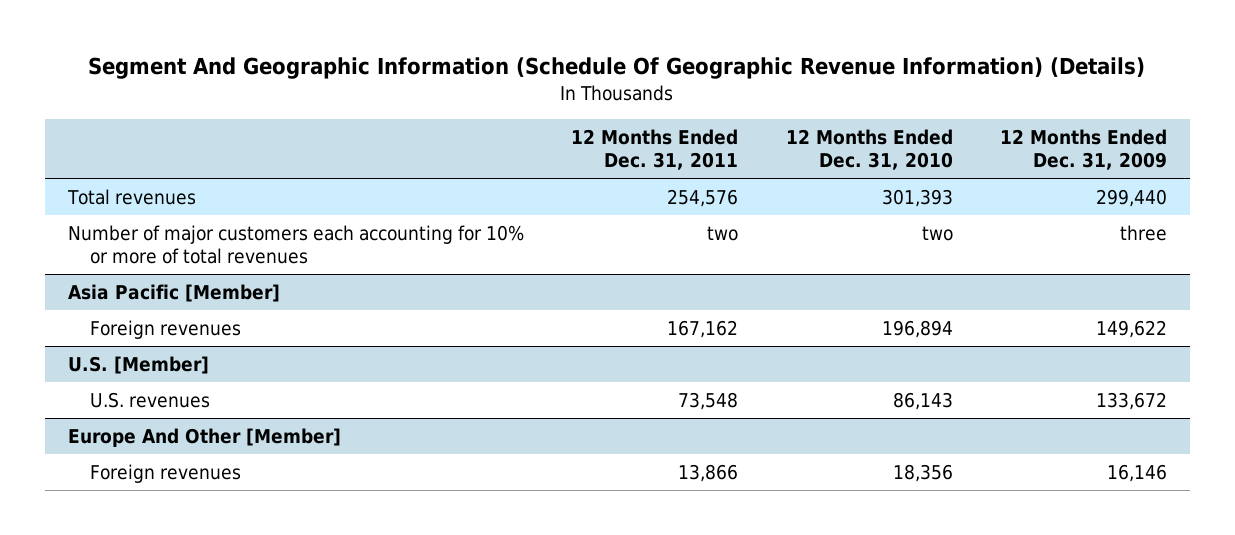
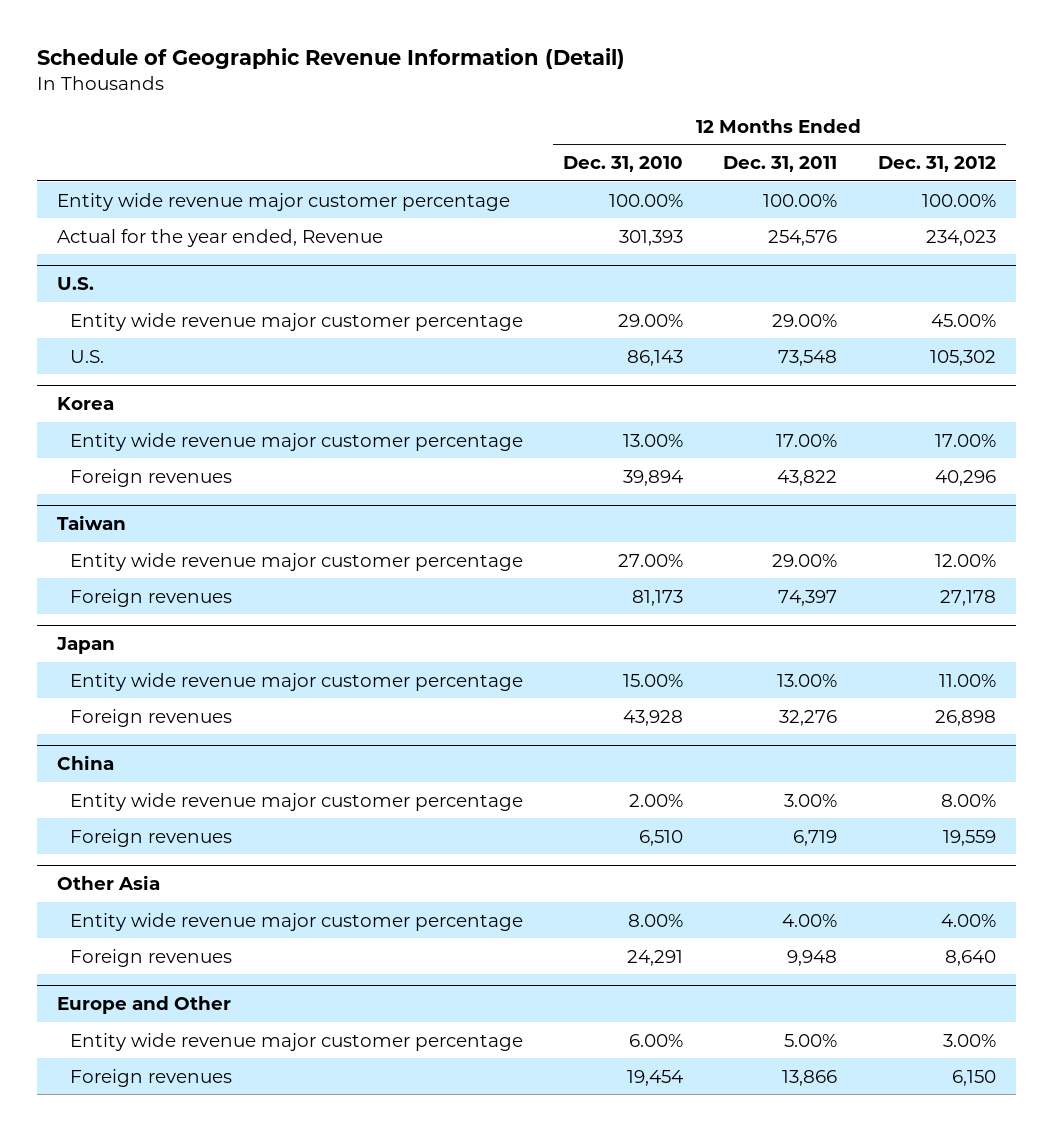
- Segment And Geographic Information (Schedule Of Geographic Revenue Information) (Details)
+ Schedule of Geographic Revenue Information (Detail)
- | 12 Months Ended Dec. 31, 2011 | 12 Months Ended Dec. 31, 2010 | 12 Months Ended Dec. 31, 2009
+ | 12 Months Ended Dec. 31, 2010 | 12 Months Ended Dec. 31, 2011 | 12 Months Ended Dec. 31, 2012
- Total revenues | 254,576 | 301,393 | 299,440
- Number of major customers each accounting for 10% or more of total revenues | two | two | three
- Asia Pacific [Member]
- Foreign revenues | 167,162 | 196,894 | 149,622
- U.S. [Member]
- U.S. revenues | 73,548 | 86,143 | 133,672
- Europe And Other [Member]
- Foreign revenues | 13,866 | 18,356 | 16,146
+ Entity wide revenue major customer percentage | 100.00% | 100.00% | 100.00%
+ Actual for the year ended, Revenue | 301,393 | 254,576 | 234,023
+ U.S.
+ Entity wide revenue major customer percentage | 29.00% | 29.00% | 45.00%
+ U.S. | 86,143 | 73,548 | 105,302
+ Korea
+ Entity wide revenue major customer percentage | 13.00% | 17.00% | 17.00%
+ Foreign revenues | 39,894 | 43,822 | 40,296
+ Taiwan
+ Entity wide revenue major customer percentage | 27.00% | 29.00% | 12.00%
+ Foreign revenues | 81,173 | 74,397 | 27,178
+ Japan
+ Entity wide revenue major customer percentage | 15.00% | 13.00% | 11.00%
+ Foreign revenues | 43,928 | 32,276 | 26,898
+ China
+ Entity wide revenue major customer percentage | 2.00% | 3.00% | 8.00%
+ Foreign revenues | 6,510 | 6,719 | 19,559
+ Other Asia
+ Entity wide revenue major customer percentage | 8.00% | 4.00% | 4.00%
+ Foreign revenues | 24,291 | 9,948 | 8,640
+ Europe and Other
+ Entity wide revenue major customer percentage | 6.00% | 5.00% | 3.00%
+ Foreign revenues | 19,454 | 13,866 | 6,150

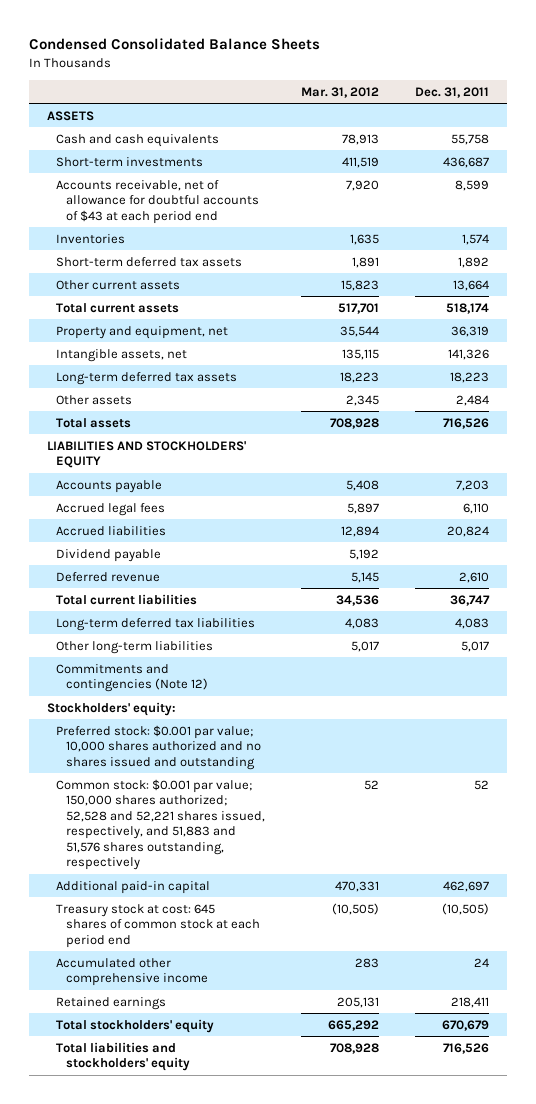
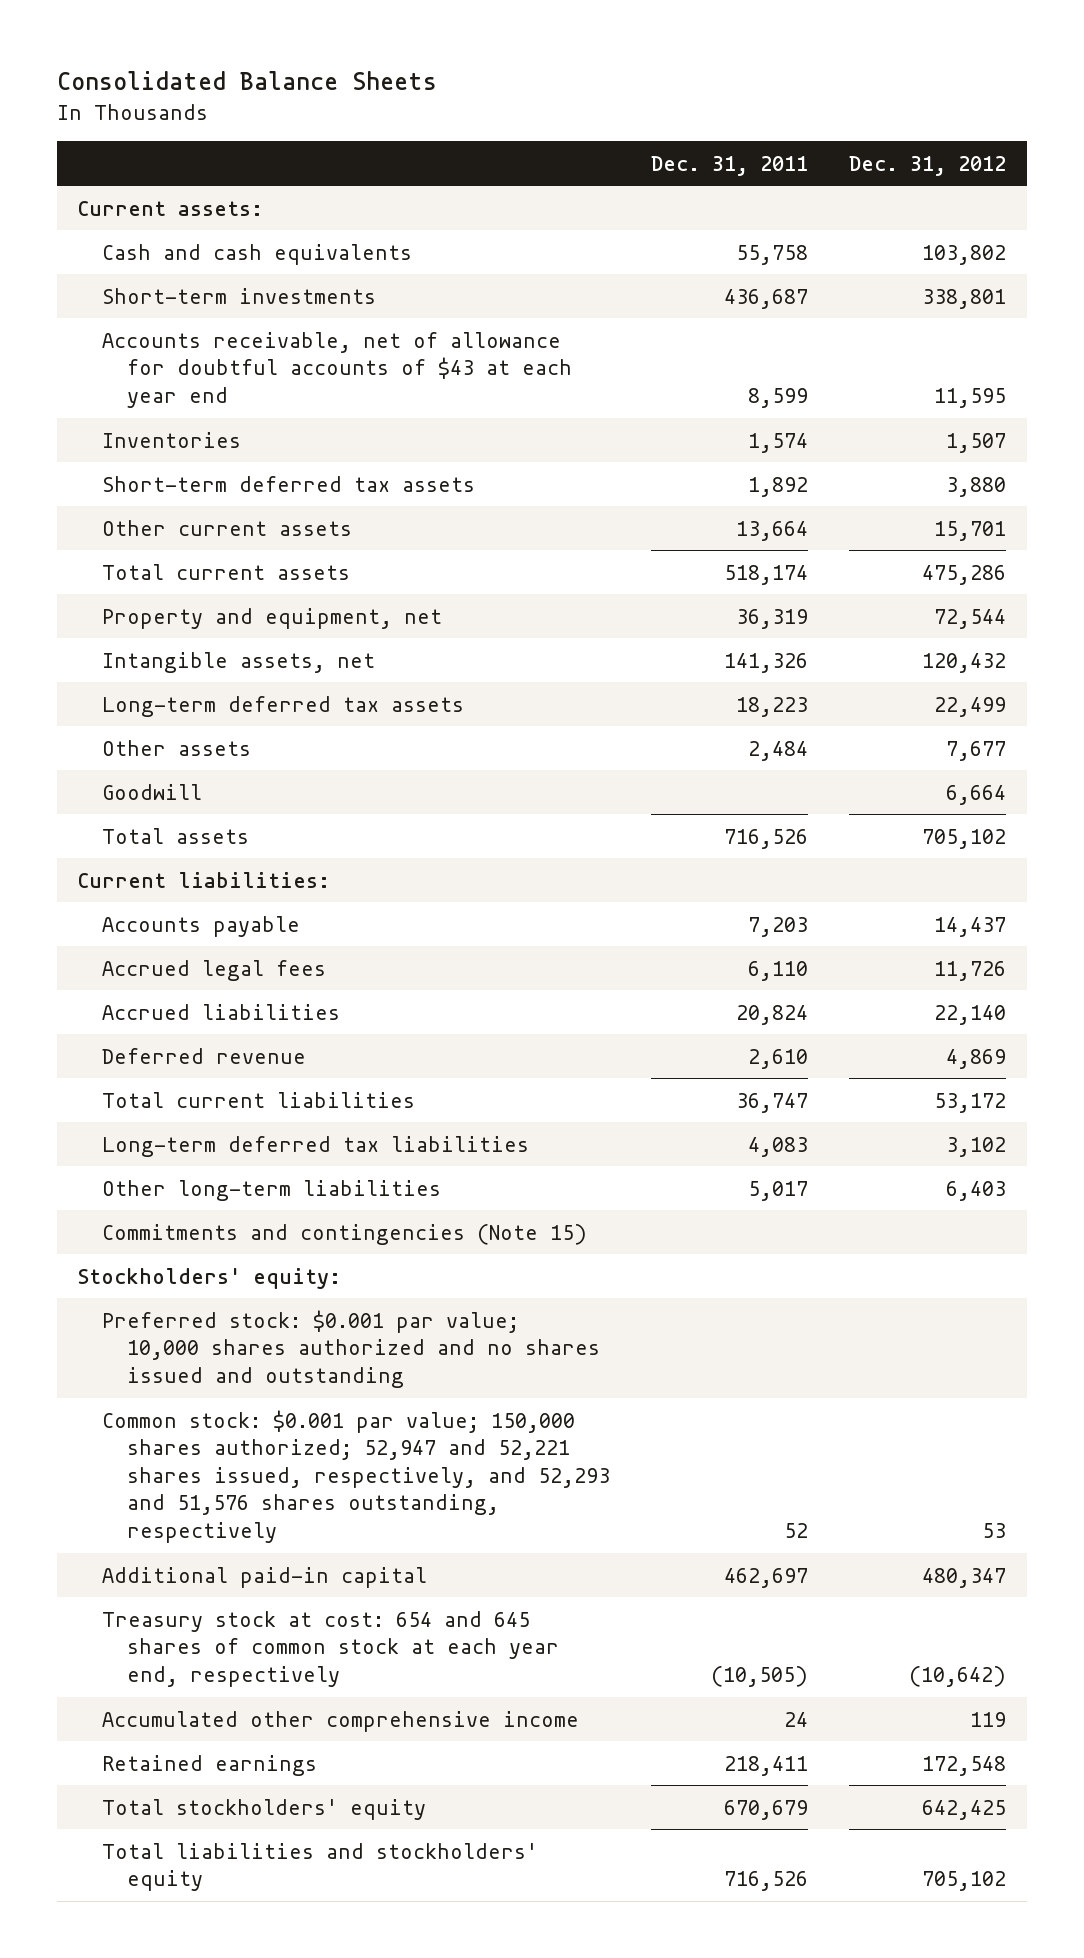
- Condensed Consolidated Balance Sheets
+ Consolidated Balance Sheets
- | Mar. 31, 2012 | Dec. 31, 2011
+ | Dec. 31, 2011 | Dec. 31, 2012
- ASSETS
+ Current assets:
- Accounts receivable, net of allowance for doubtful accounts of $43 at each period end | 7,920 | 8,599
+ Accounts receivable, net of allowance for doubtful accounts of $43 at each year end | 8,599 | 11,595
+ Goodwill | | 6,664
- LIABILITIES AND STOCKHOLDERS' EQUITY
+ Current liabilities:
- Dividend payable | 5,192 |
- Commitments and contingencies (Note 12)
+ Commitments and contingencies (Note 15)
- Common stock: $0.001 par value; 150,000 shares authorized; 52,528 and 52,221 shares issued, respectively, and 51,883 and 51,576 shares outstanding, respectively | 52 | 52
+ Common stock: $0.001 par value; 150,000 shares authorized; 52,947 and 52,221 shares issued, respectively, and 52,293 and 51,576 shares outstanding, respectively | 52 | 53
- Treasury stock at cost: 645 shares of common stock at each period end | (10,505) | (10,505)
+ Treasury stock at cost: 654 and 645 shares of common stock at each year end, respectively | (10,505) | (10,642)

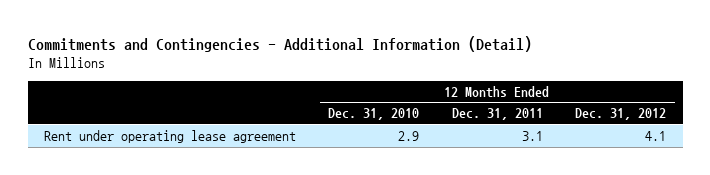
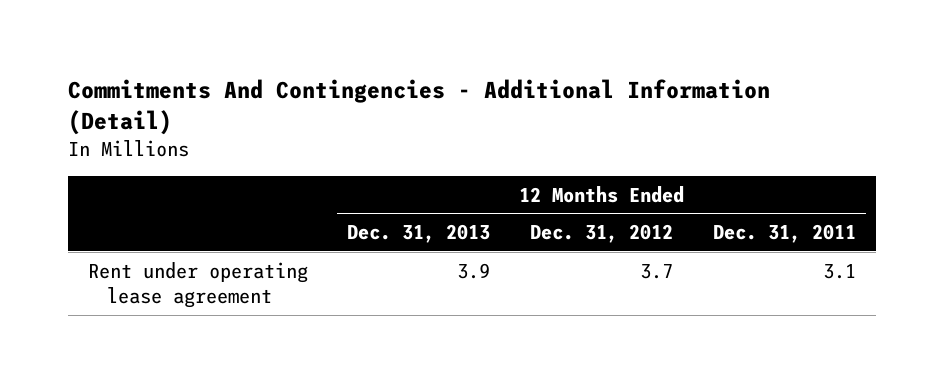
- Commitments and Contingencies - Additional Information (Detail)
+ Commitments And Contingencies - Additional Information (Detail)
- | 12 Months Ended Dec. 31, 2010 | 12 Months Ended Dec. 31, 2011 | 12 Months Ended Dec. 31, 2012
+ | 12 Months Ended Dec. 31, 2013 | 12 Months Ended Dec. 31, 2012 | 12 Months Ended Dec. 31, 2011
- Rent under operating lease agreement | 2.9 | 3.1 | 4.1
+ Rent under operating lease agreement | 3.9 | 3.7 | 3.1

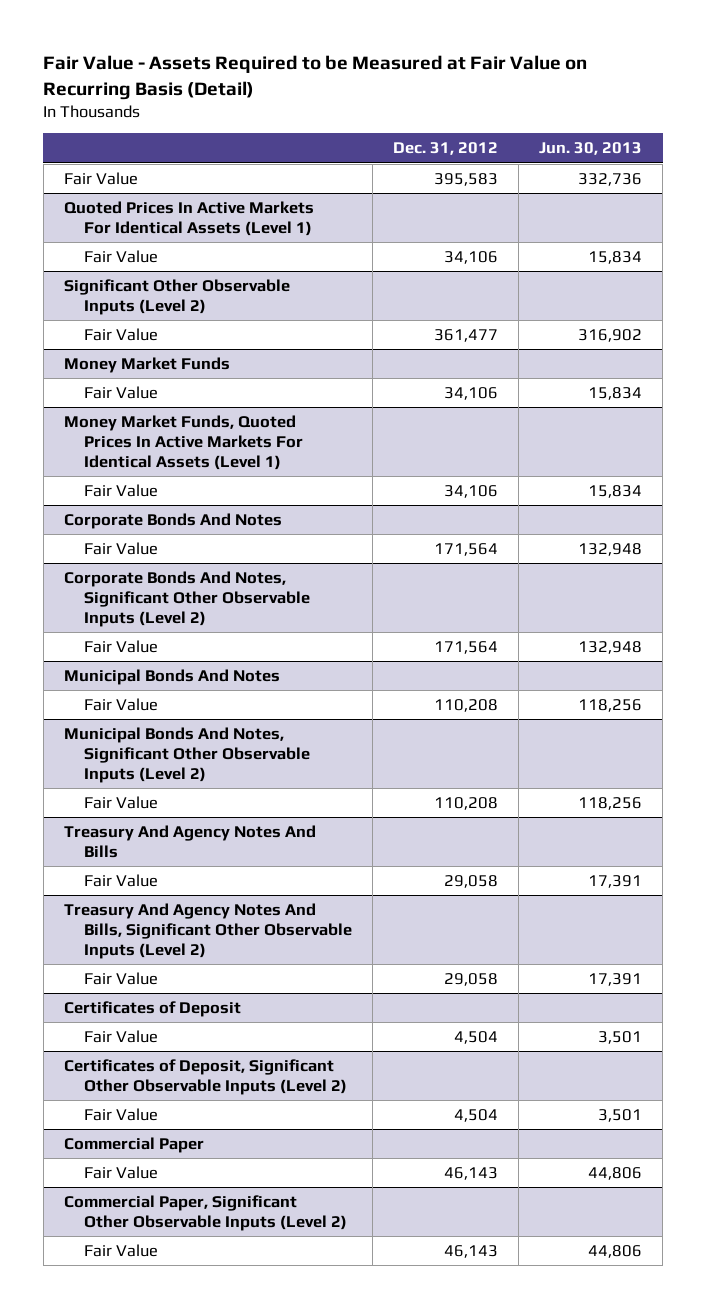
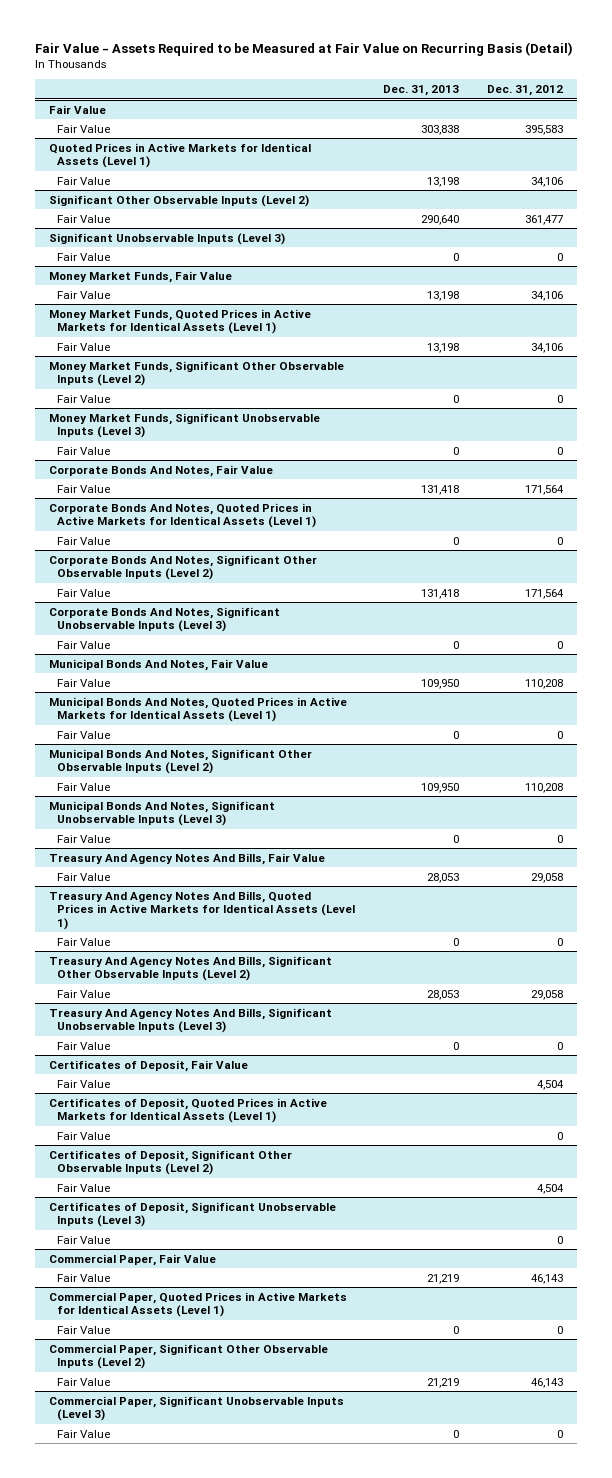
- | Dec. 31, 2012 | Jun. 30, 2013
+ | Dec. 31, 2013 | Dec. 31, 2012
+ Fair Value
- Quoted Prices In Active Markets For Identical Assets (Level 1)
+ Quoted Prices in Active Markets for Identical Assets (Level 1)
- Money Market Funds
+ Significant Unobservable Inputs (Level 3)
+ Fair Value | 0 | 0
+ Money Market Funds, Fair Value
- Money Market Funds, Quoted Prices In Active Markets For Identical Assets (Level 1)
+ Money Market Funds, Quoted Prices in Active Markets for Identical Assets (Level 1)
- Corporate Bonds And Notes
+ Money Market Funds, Significant Other Observable Inputs (Level 2)
+ Fair Value | 0 | 0
+ Money Market Funds, Significant Unobservable Inputs (Level 3)
+ Fair Value | 0 | 0
+ Corporate Bonds And Notes, Fair Value
+ Corporate Bonds And Notes, Quoted Prices in Active Markets for Identical Assets (Level 1)
+ Fair Value | 0 | 0
- Municipal Bonds And Notes
+ Corporate Bonds And Notes, Significant Unobservable Inputs (Level 3)
+ Fair Value | 0 | 0
+ Municipal Bonds And Notes, Fair Value
+ Municipal Bonds And Notes, Quoted Prices in Active Markets for Identical Assets (Level 1)
+ Fair Value | 0 | 0
- Treasury And Agency Notes And Bills
+ Municipal Bonds And Notes, Significant Unobservable Inputs (Level 3)
+ Fair Value | 0 | 0
+ Treasury And Agency Notes And Bills, Fair Value
+ Treasury And Agency Notes And Bills, Quoted Prices in Active Markets for Identical Assets (Level 1)
+ Fair Value | 0 | 0
- Certificates of Deposit
+ Treasury And Agency Notes And Bills, Significant Unobservable Inputs (Level 3)
+ Fair Value | 0 | 0
+ Certificates of Deposit, Fair Value
+ Certificates of Deposit, Quoted Prices in Active Markets for Identical Assets (Level 1)
+ Fair Value | | 0
- Commercial Paper
+ Certificates of Deposit, Significant Unobservable Inputs (Level 3)
+ Fair Value | | 0
+ Commercial Paper, Fair Value
+ Commercial Paper, Quoted Prices in Active Markets for Identical Assets (Level 1)
+ Fair Value | 0 | 0
+ Commercial Paper, Significant Unobservable Inputs (Level 3)
+ Fair Value | 0 | 0

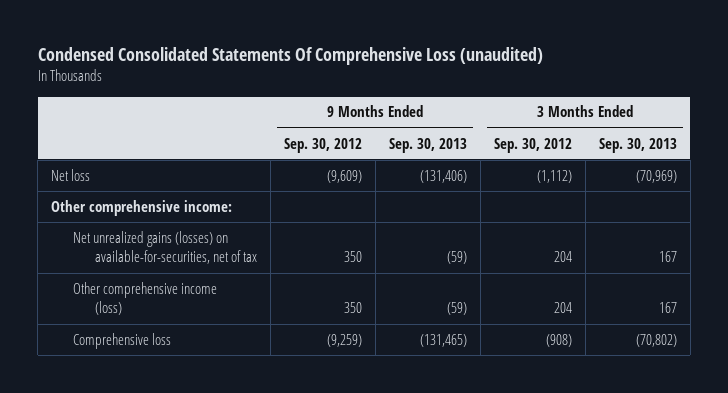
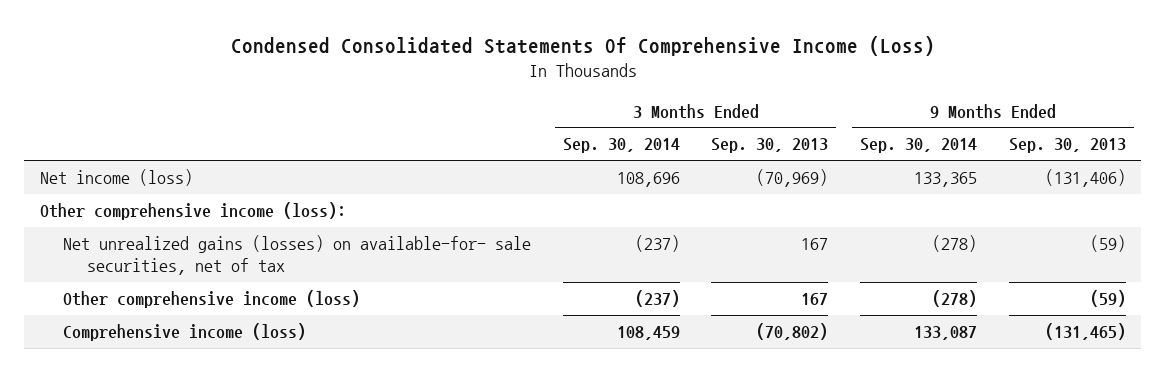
- Condensed Consolidated Statements Of Comprehensive Loss (unaudited)
+ Condensed Consolidated Statements Of Comprehensive Income (Loss)
- | 9 Months Ended Sep. 30, 2012 | 9 Months Ended Sep. 30, 2013 | 3 Months Ended Sep. 30, 2012 | 3 Months Ended Sep. 30, 2013
+ | 3 Months Ended Sep. 30, 2014 | 3 Months Ended Sep. 30, 2013 | 9 Months Ended Sep. 30, 2014 | 9 Months Ended Sep. 30, 2013
- Net loss | (9,609) | (131,406) | (1,112) | (70,969)
- Other comprehensive income:
- Net unrealized gains (losses) on available-for-securities, net of tax | 350 | (59) | 204 | 167
+ Net income (loss) | 108,696 | (70,969) | 133,365 | (131,406)
+ Other comprehensive income (loss):
+ Net unrealized gains (losses) on available-for- sale securities, net of tax | (237) | 167 | (278) | (59)
- Comprehensive loss | (9,259) | (131,465) | (908) | (70,802)
+ Comprehensive income (loss) | 108,459 | (70,802) | 133,087 | (131,465)

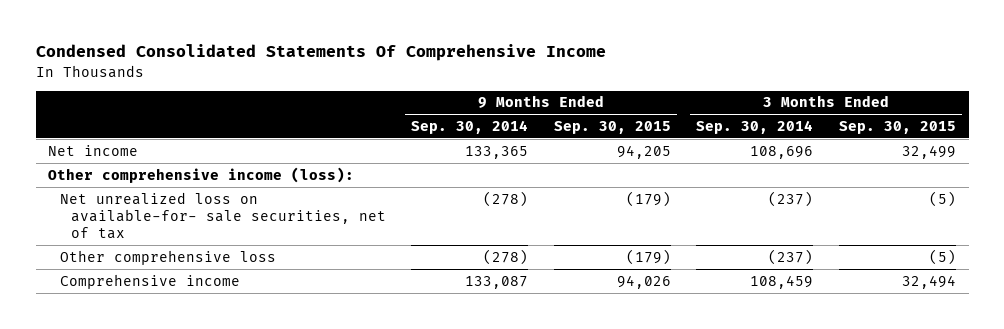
- Condensed Consolidated Statements Of Comprehensive Income (Loss)
+ Condensed Consolidated Statements Of Comprehensive Income
- | 3 Months Ended Sep. 30, 2014 | 3 Months Ended Sep. 30, 2013 | 9 Months Ended Sep. 30, 2014 | 9 Months Ended Sep. 30, 2013
+ | 9 Months Ended Sep. 30, 2014 | 9 Months Ended Sep. 30, 2015 | 3 Months Ended Sep. 30, 2014 | 3 Months Ended Sep. 30, 2015
- Net income (loss) | 108,696 | (70,969) | 133,365 | (131,406)
+ Net income | 133,365 | 94,205 | 108,696 | 32,499
- Net unrealized gains (losses) on available-for- sale securities, net of tax | (237) | 167 | (278) | (59)
- Other comprehensive income (loss) | (237) | 167 | (278) | (59)
- Comprehensive income (loss) | 108,459 | (70,802) | 133,087 | (131,465)
+ Net unrealized loss on available-for- sale securities, net of tax | (278) | (179) | (237) | (5)
+ Other comprehensive loss | (278) | (179) | (237) | (5)
+ Comprehensive income | 133,087 | 94,026 | 108,459 | 32,494

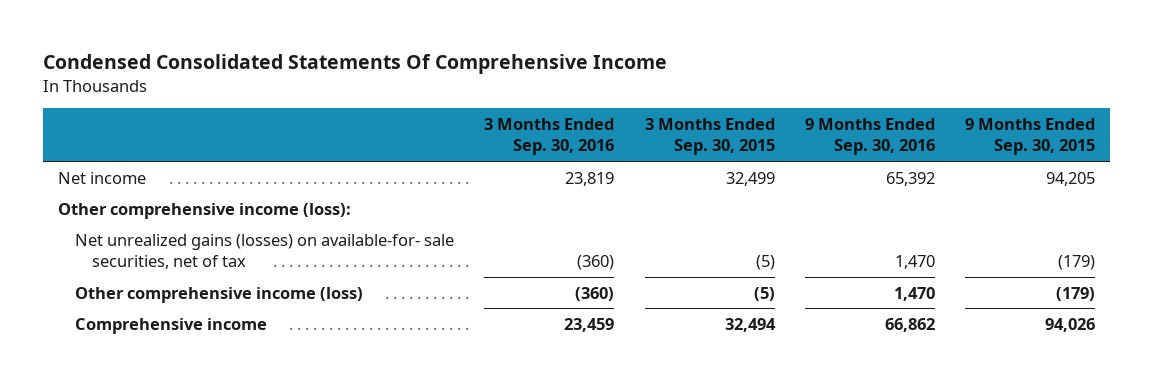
- | 9 Months Ended Sep. 30, 2014 | 9 Months Ended Sep. 30, 2015 | 3 Months Ended Sep. 30, 2014 | 3 Months Ended Sep. 30, 2015
+ | 3 Months Ended Sep. 30, 2016 | 3 Months Ended Sep. 30, 2015 | 9 Months Ended Sep. 30, 2016 | 9 Months Ended Sep. 30, 2015
- Net unrealized loss on available-for- sale securities, net of tax | (278) | (179) | (237) | (5)
- Other comprehensive loss | (278) | (179) | (237) | (5)
+ Net unrealized gains (losses) on available-for- sale securities, net of tax | (360) | (5) | 1,470 | (179)
+ Other comprehensive income (loss) | (360) | (5) | 1,470 | (179)

